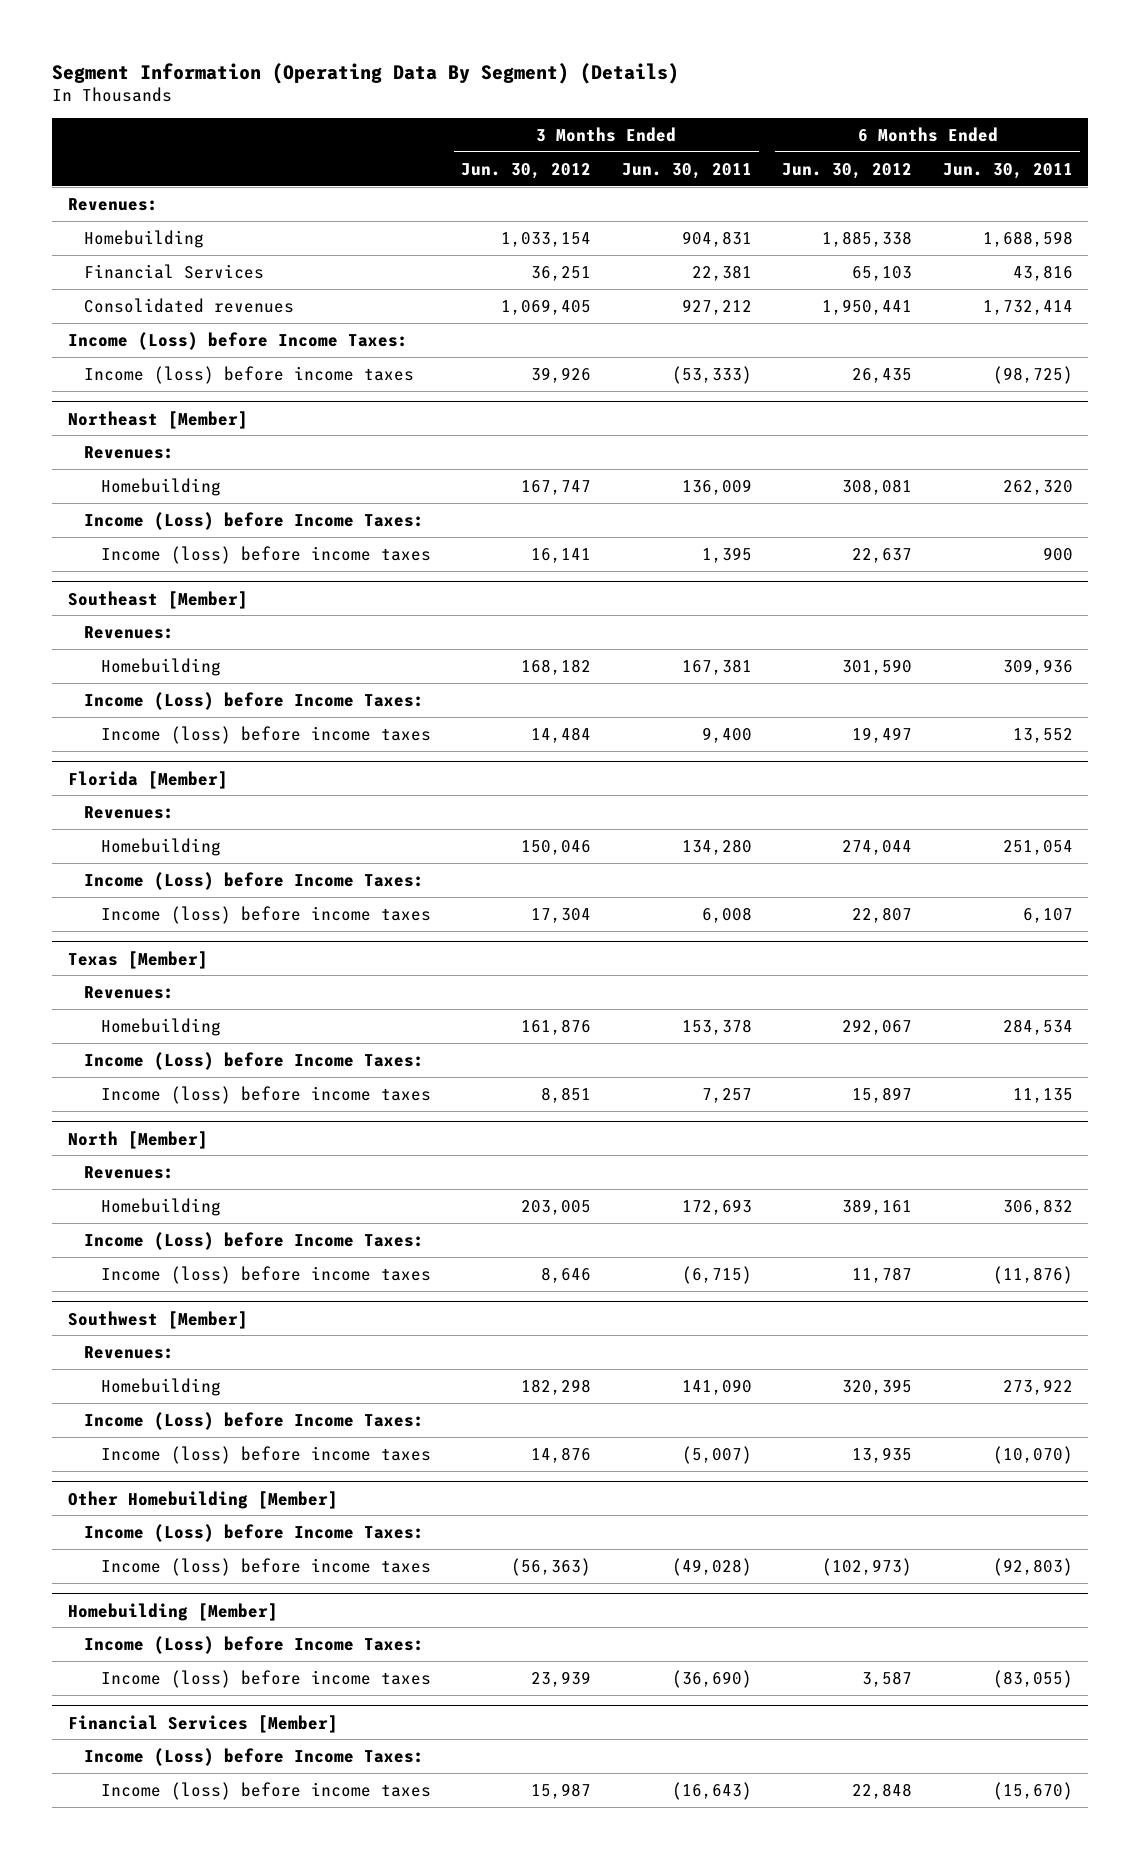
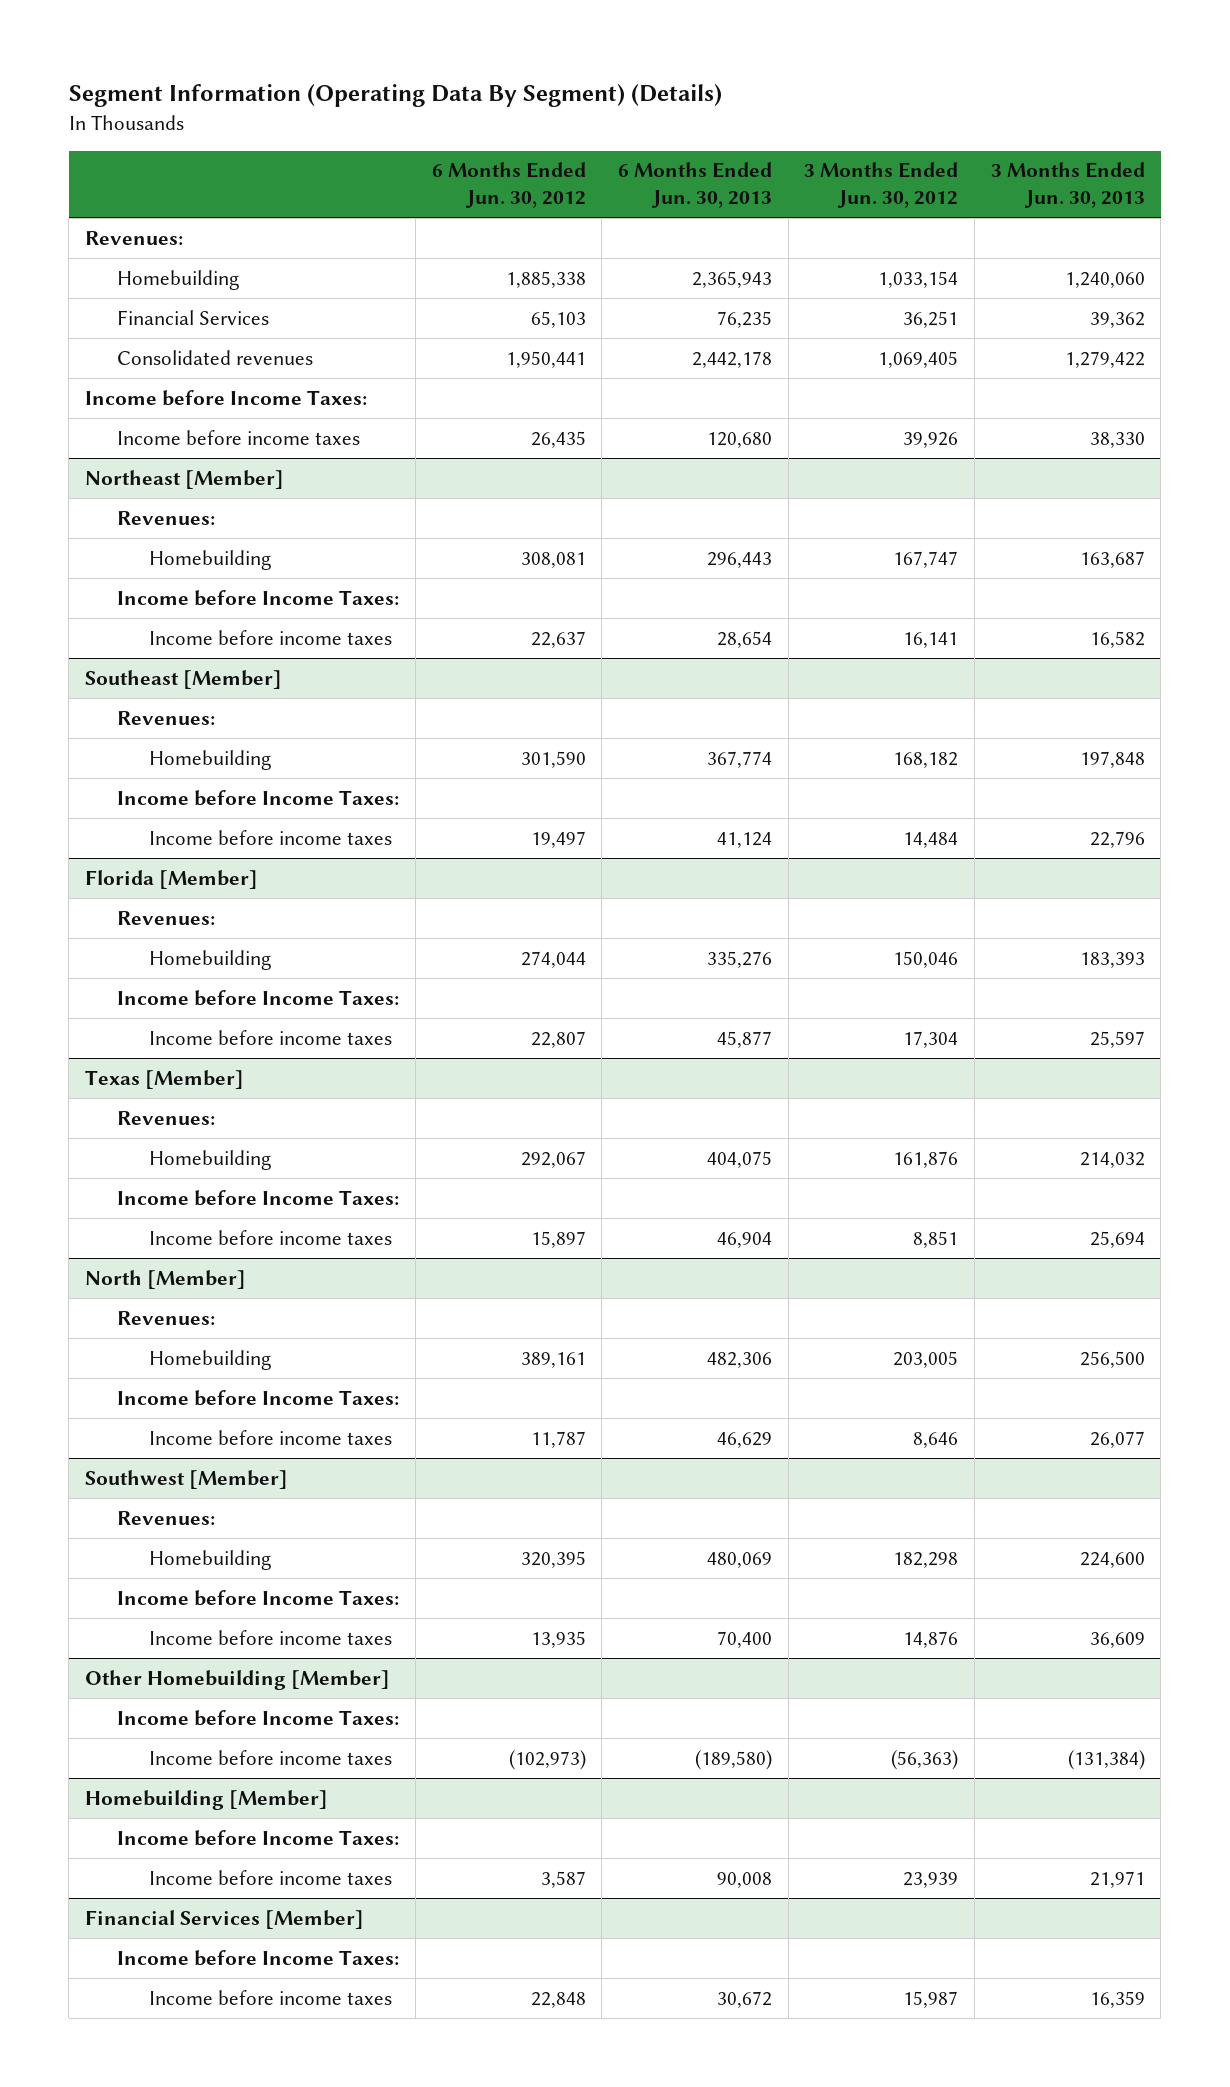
- | 3 Months Ended Jun. 30, 2012 | 3 Months Ended Jun. 30, 2011 | 6 Months Ended Jun. 30, 2012 | 6 Months Ended Jun. 30, 2011
+ | 6 Months Ended Jun. 30, 2012 | 6 Months Ended Jun. 30, 2013 | 3 Months Ended Jun. 30, 2012 | 3 Months Ended Jun. 30, 2013
- Income (Loss) before Income Taxes:
- Income (loss) before income taxes | 39,926 | (53,333) | 26,435 | (98,725)
+ Income before Income Taxes:
+ Income before income taxes | 26,435 | 120,680 | 39,926 | 38,330
@ Northeast [Member]
- Income (Loss) before Income Taxes:
- Income (loss) before income taxes | 16,141 | 1,395 | 22,637 | 900
+ Income before Income Taxes:
+ Income before income taxes | 22,637 | 28,654 | 16,141 | 16,582
@ Southeast [Member]
- Income (Loss) before Income Taxes:
- Income (loss) before income taxes | 14,484 | 9,400 | 19,497 | 13,552
+ Income before Income Taxes:
+ Income before income taxes | 19,497 | 41,124 | 14,484 | 22,796
@ Florida [Member]
- Income (Loss) before Income Taxes:
- Income (loss) before income taxes | 17,304 | 6,008 | 22,807 | 6,107
+ Income before Income Taxes:
+ Income before income taxes | 22,807 | 45,877 | 17,304 | 25,597
@ Texas [Member]
- Income (Loss) before Income Taxes:
- Income (loss) before income taxes | 8,851 | 7,257 | 15,897 | 11,135
+ Income before Income Taxes:
+ Income before income taxes | 15,897 | 46,904 | 8,851 | 25,694
@ North [Member]
- Income (Loss) before Income Taxes:
- Income (loss) before income taxes | 8,646 | (6,715) | 11,787 | (11,876)
+ Income before Income Taxes:
+ Income before income taxes | 11,787 | 46,629 | 8,646 | 26,077
@ Southwest [Member]
- Income (Loss) before Income Taxes:
- Income (loss) before income taxes | 14,876 | (5,007) | 13,935 | (10,070)
+ Income before Income Taxes:
+ Income before income taxes | 13,935 | 70,400 | 14,876 | 36,609
@ Other Homebuilding [Member]
- Income (Loss) before Income Taxes:
- Income (loss) before income taxes | (56,363) | (49,028) | (102,973) | (92,803)
+ Income before Income Taxes:
+ Income before income taxes | (102,973) | (189,580) | (56,363) | (131,384)
@ Homebuilding [Member]
- Income (Loss) before Income Taxes:
- Income (loss) before income taxes | 23,939 | (36,690) | 3,587 | (83,055)
+ Income before Income Taxes:
+ Income before income taxes | 3,587 | 90,008 | 23,939 | 21,971
@ Financial Services [Member]
- Income (Loss) before Income Taxes:
- Income (loss) before income taxes | 15,987 | (16,643) | 22,848 | (15,670)
+ Income before Income Taxes:
+ Income before income taxes | 22,848 | 30,672 | 15,987 | 16,359

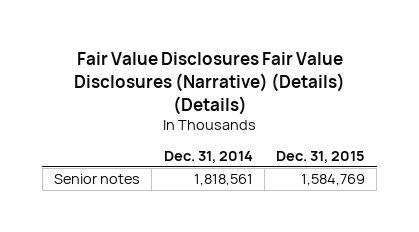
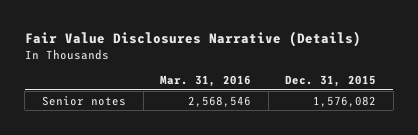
- Fair Value Disclosures Fair Value Disclosures (Narrative) (Details) (Details)
+ Fair Value Disclosures Narrative (Details)
- | Dec. 31, 2014 | Dec. 31, 2015
+ | Mar. 31, 2016 | Dec. 31, 2015
- Senior notes | 1,818,561 | 1,584,769
+ Senior notes | 2,568,546 | 1,576,082

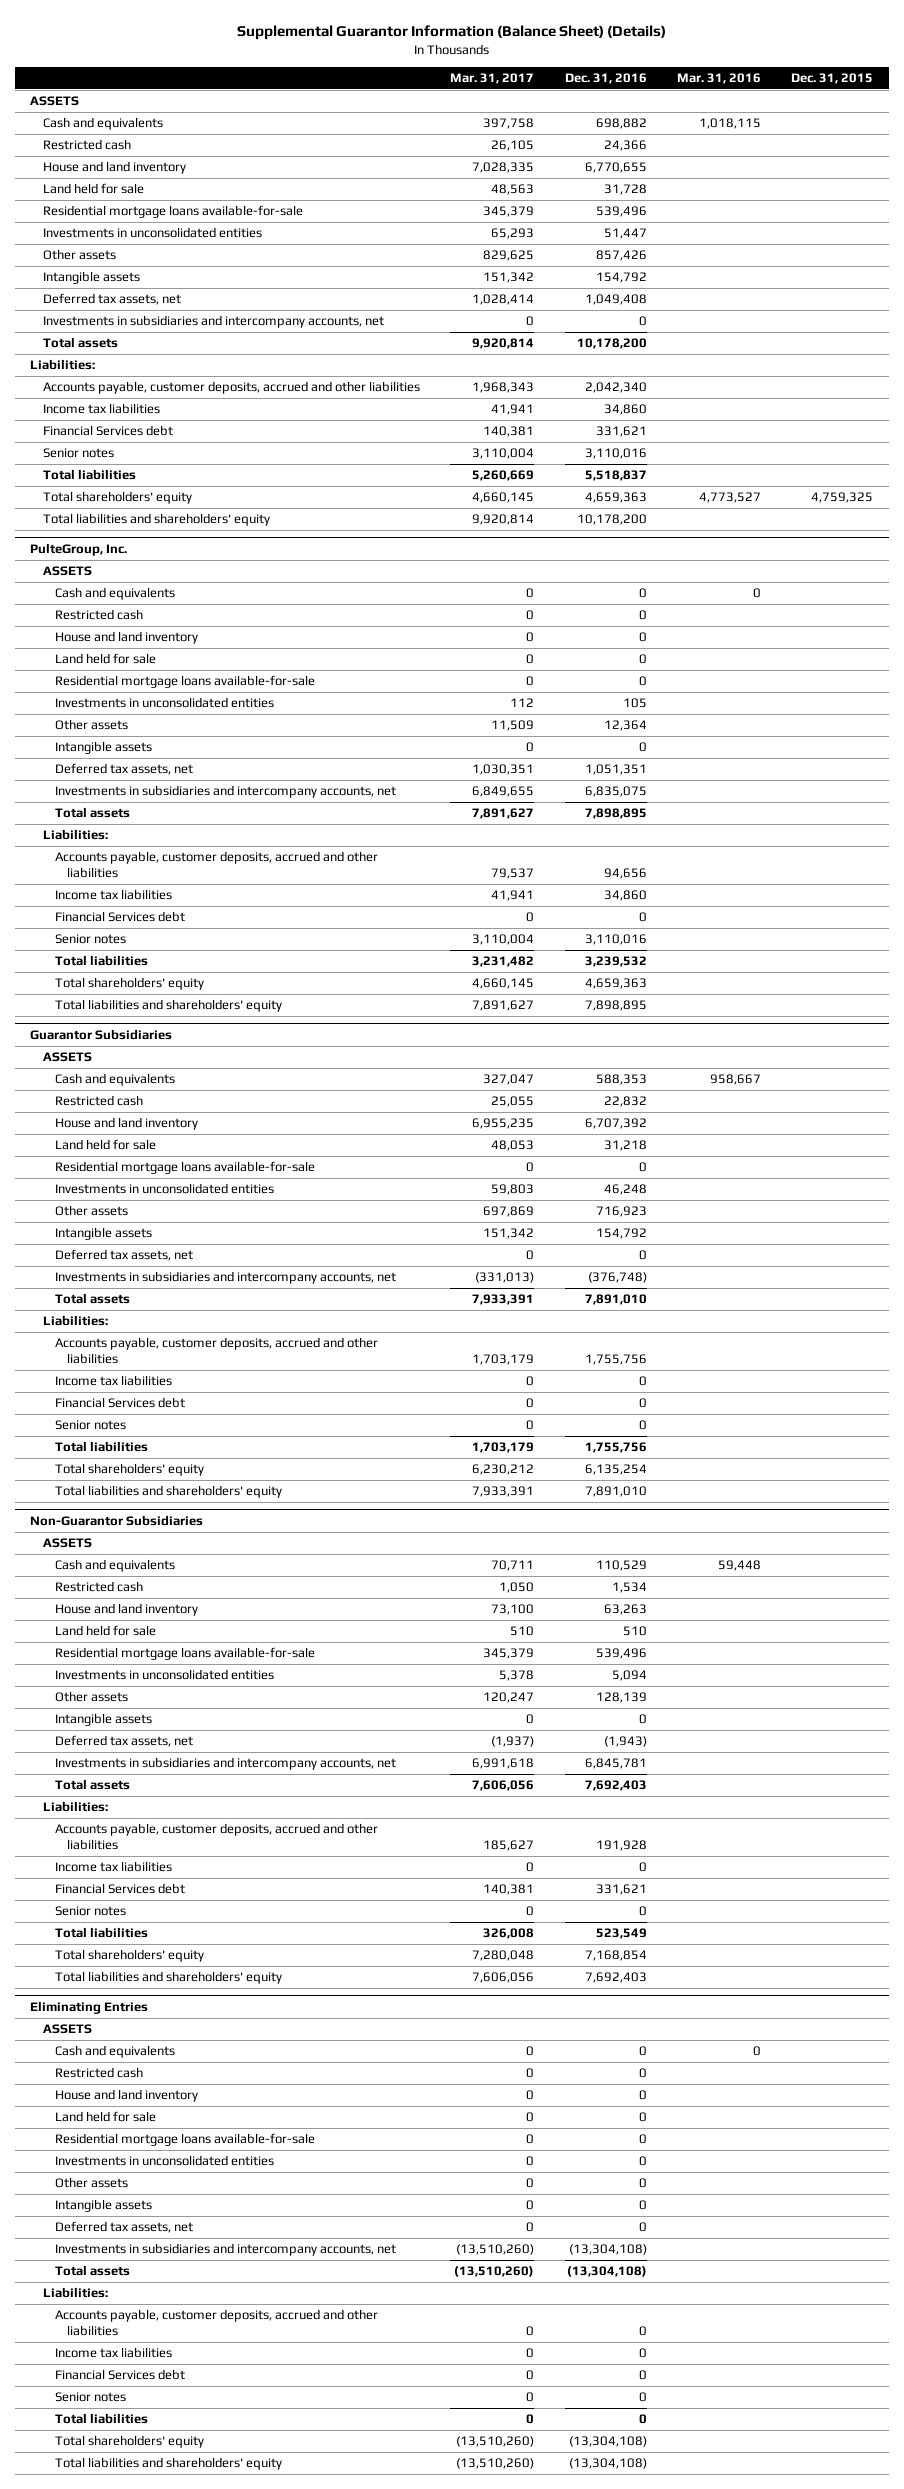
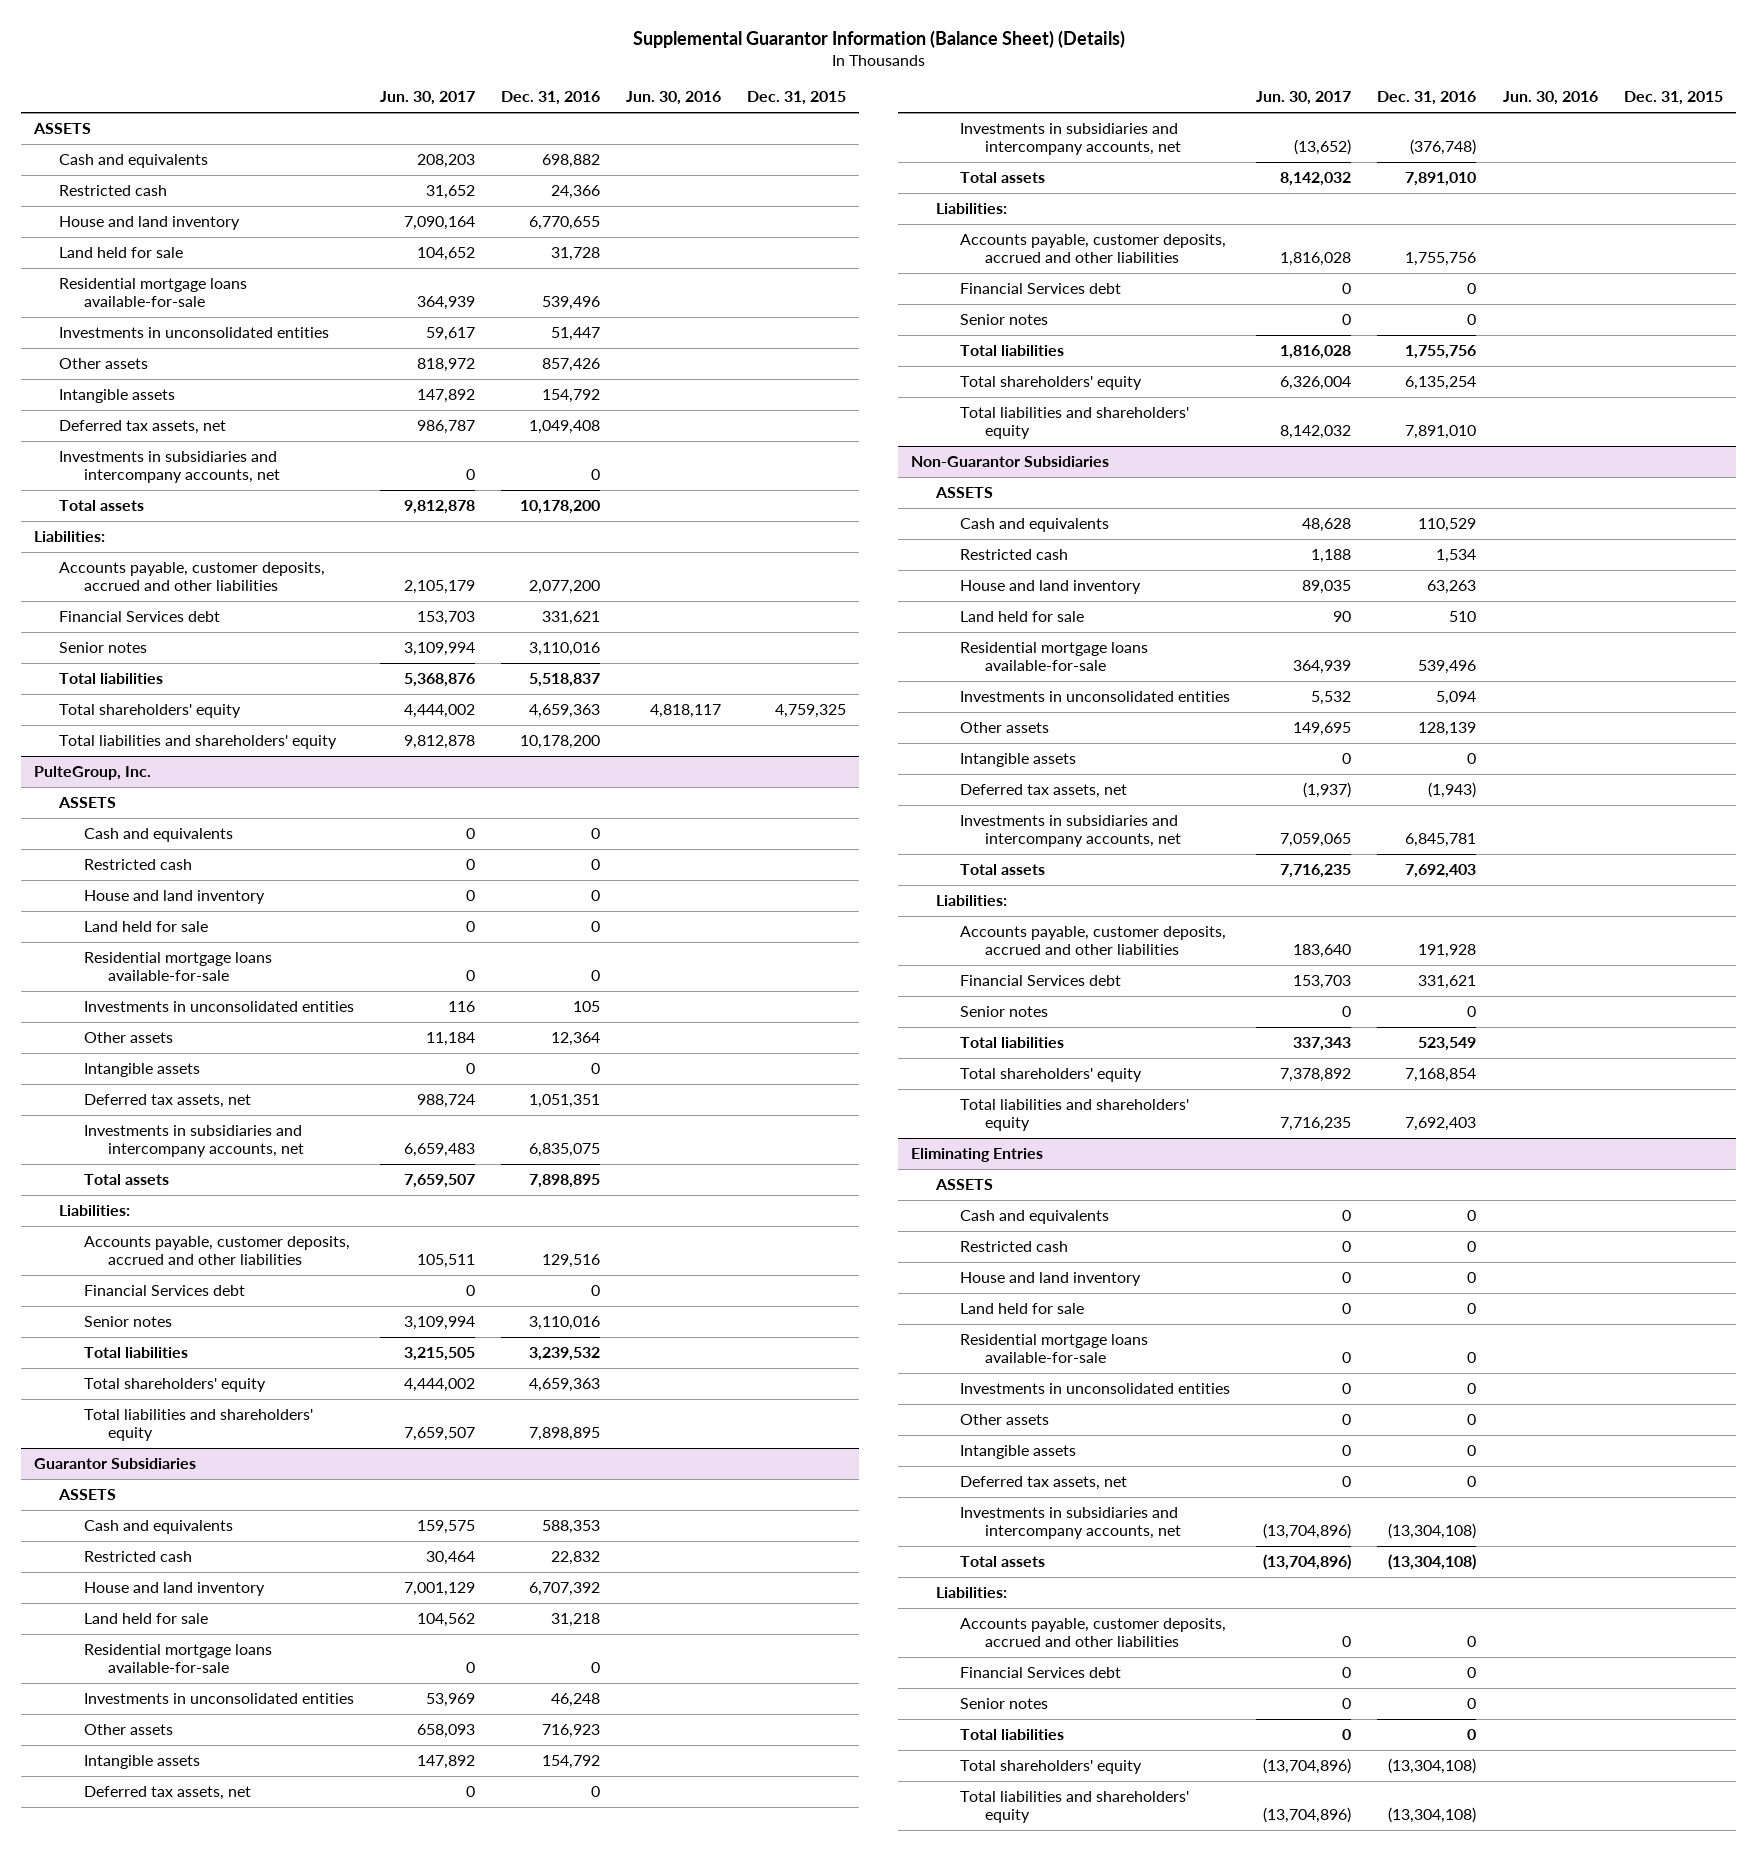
- | Mar. 31, 2017 | Dec. 31, 2016 | Mar. 31, 2016 | Dec. 31, 2015
+ | Jun. 30, 2017 | Dec. 31, 2016 | Jun. 30, 2016 | Dec. 31, 2015
- Accounts payable, customer deposits, accrued and other liabilities | 1,968,343 | 2,042,340 | |
- Income tax liabilities | 41,941 | 34,860 | |
+ Accounts payable, customer deposits, accrued and other liabilities | 2,105,179 | 2,077,200 | |
@ PulteGroup, Inc.
- Accounts payable, customer deposits, accrued and other liabilities | 79,537 | 94,656 | |
- Income tax liabilities | 41,941 | 34,860 | |
+ Accounts payable, customer deposits, accrued and other liabilities | 105,511 | 129,516 | |
@ Guarantor Subsidiaries
- Income tax liabilities | 0 | 0 | |
@ Non-Guarantor Subsidiaries
- Income tax liabilities | 0 | 0 | |
@ Eliminating Entries
- Income tax liabilities | 0 | 0 | |

